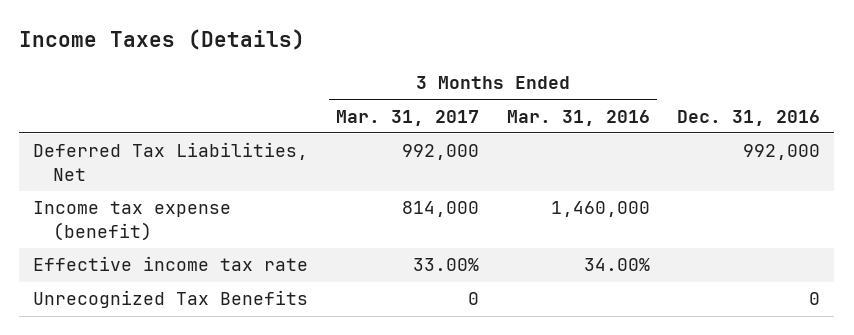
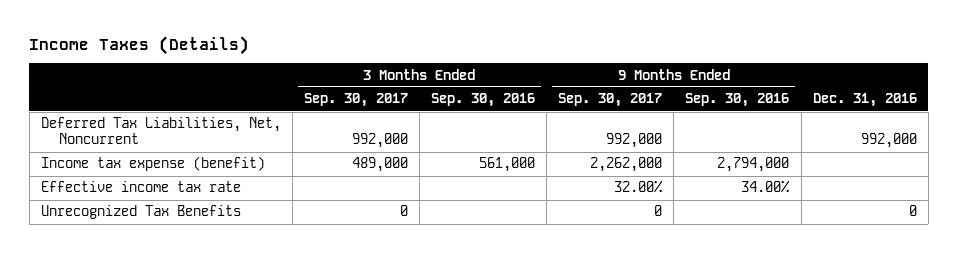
- | 3 Months Ended Mar. 31, 2017 | 3 Months Ended Mar. 31, 2016 | Dec. 31, 2016
+ | 3 Months Ended Sep. 30, 2017 | 3 Months Ended Sep. 30, 2016 | 9 Months Ended Sep. 30, 2017 | 9 Months Ended Sep. 30, 2016 | Dec. 31, 2016
- Deferred Tax Liabilities, Net | 992,000 | | 992,000
+ Deferred Tax Liabilities, Net, Noncurrent | 992,000 | | 992,000 | | 992,000

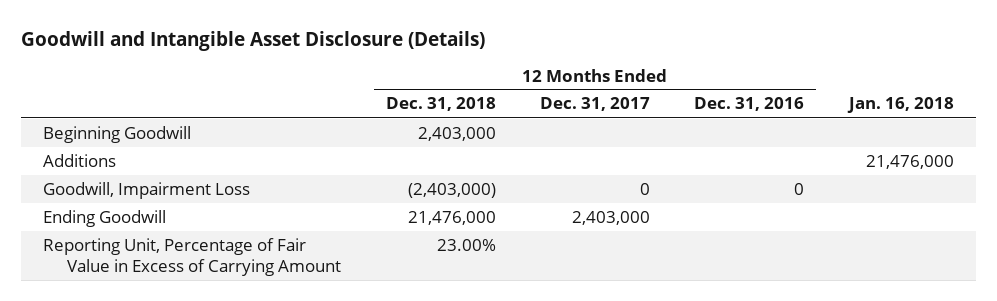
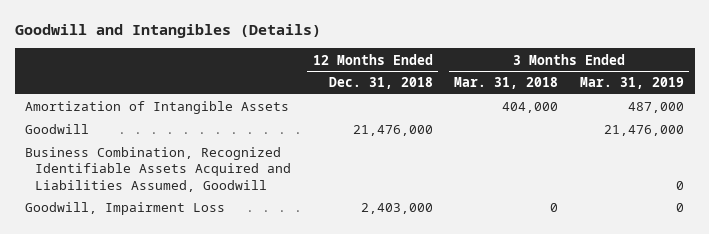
- Goodwill and Intangible Asset Disclosure (Details)
+ Goodwill and Intangibles (Details)
- | 12 Months Ended Dec. 31, 2018 | 12 Months Ended Dec. 31, 2017 | 12 Months Ended Dec. 31, 2016 | Jan. 16, 2018
+ | 12 Months Ended Dec. 31, 2018 | 3 Months Ended Mar. 31, 2018 | 3 Months Ended Mar. 31, 2019
- Beginning Goodwill | 2,403,000 | | |
- Additions | | | | 21,476,000
- Goodwill, Impairment Loss | (2,403,000) | 0 | 0 |
- Ending Goodwill | 21,476,000 | 2,403,000 | |
- Reporting Unit, Percentage of Fair Value in Excess of Carrying Amount | 23.00% | | |
+ Amortization of Intangible Assets | | 404,000 | 487,000
+ Goodwill | 21,476,000 | | 21,476,000
+ Business Combination, Recognized Identifiable Assets Acquired and Liabilities Assumed, Goodwill | | | 0
+ Goodwill, Impairment Loss | 2,403,000 | 0 | 0

